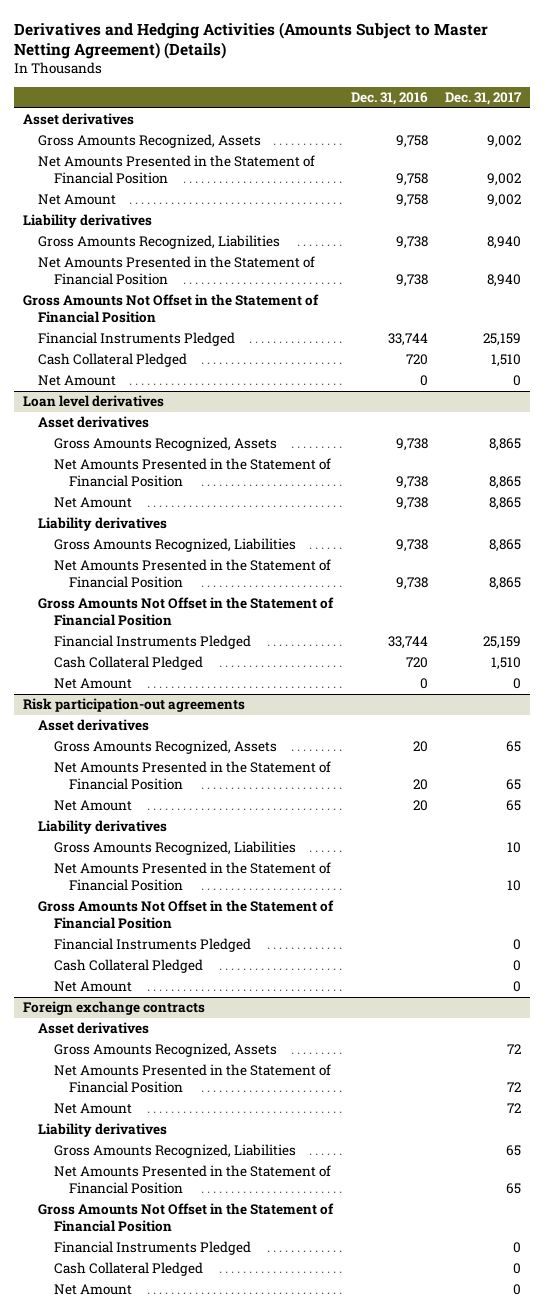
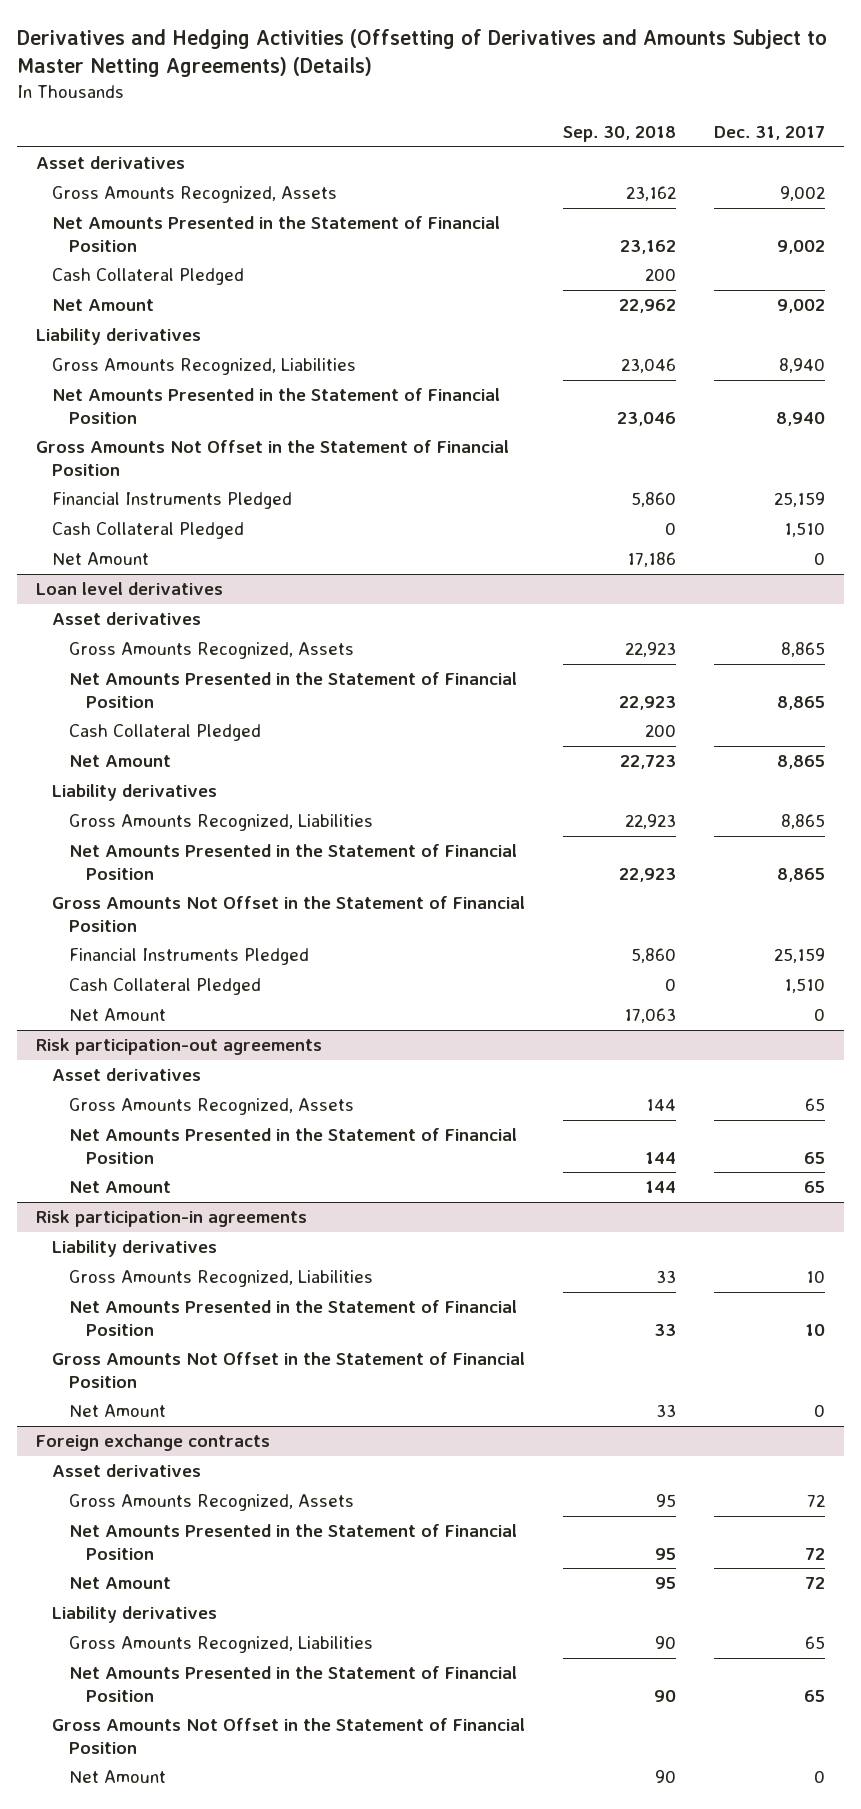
- Derivatives and Hedging Activities (Amounts Subject to Master Netting Agreement) (Details)
+ Derivatives and Hedging Activities (Offsetting of Derivatives and Amounts Subject to Master Netting Agreements) (Details)
- | Dec. 31, 2016 | Dec. 31, 2017
+ | Sep. 30, 2018 | Dec. 31, 2017
+ Cash Collateral Pledged | 200 |
@ Loan level derivatives
+ Cash Collateral Pledged | 200 |
+ Risk participation-in agreements
@ Risk participation-out agreements
- Financial Instruments Pledged | | 0
- Cash Collateral Pledged | | 0
@ Foreign exchange contracts
- Financial Instruments Pledged | | 0
- Cash Collateral Pledged | | 0

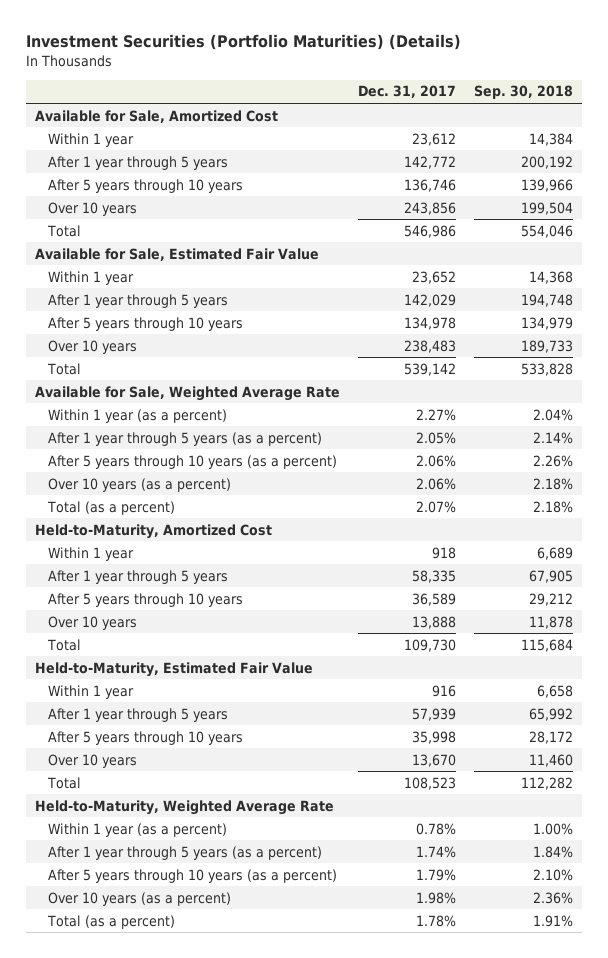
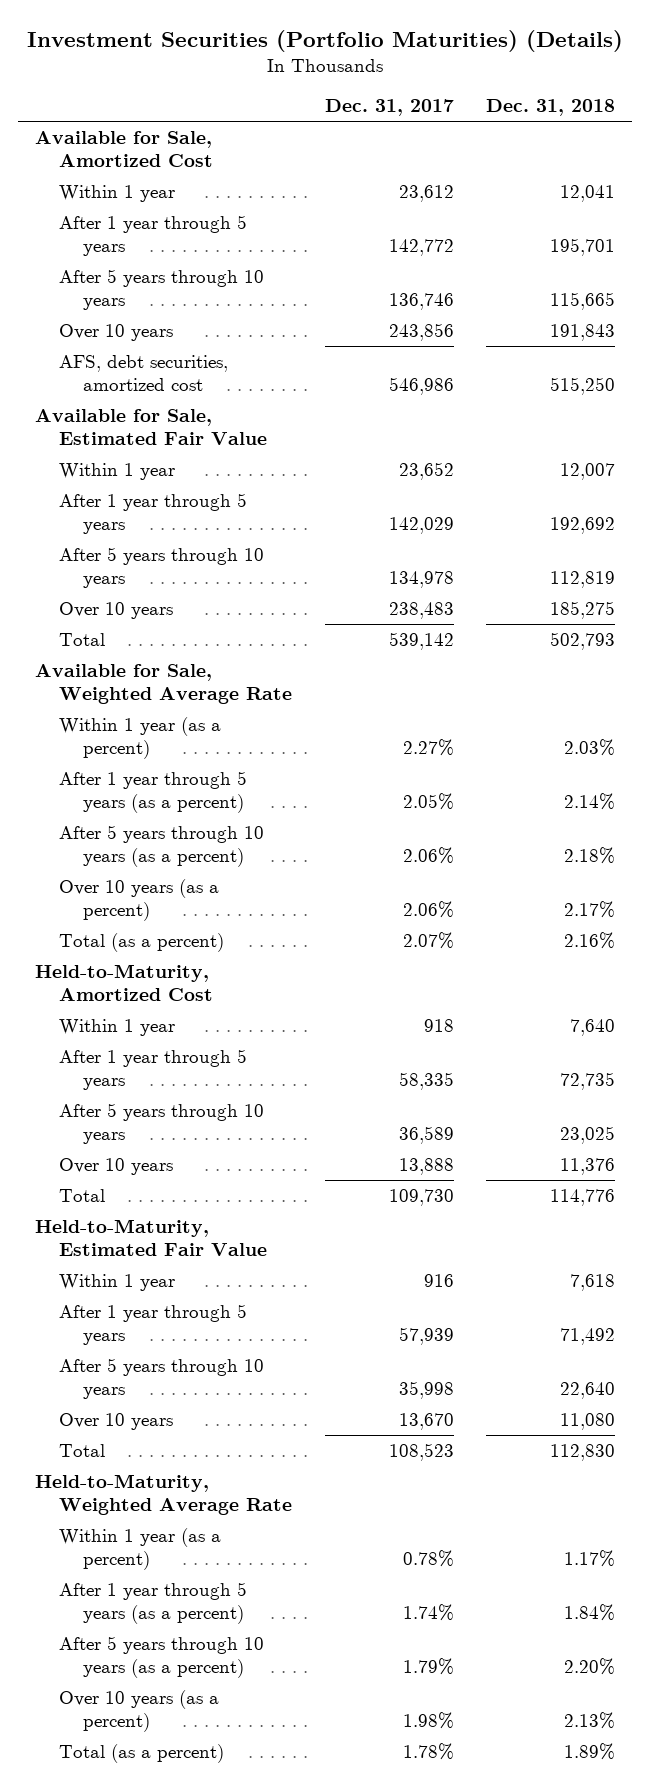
- | Dec. 31, 2017 | Sep. 30, 2018
+ | Dec. 31, 2017 | Dec. 31, 2018
- Total | 546,986 | 554,046
+ AFS, debt securities, amortized cost | 546,986 | 515,250

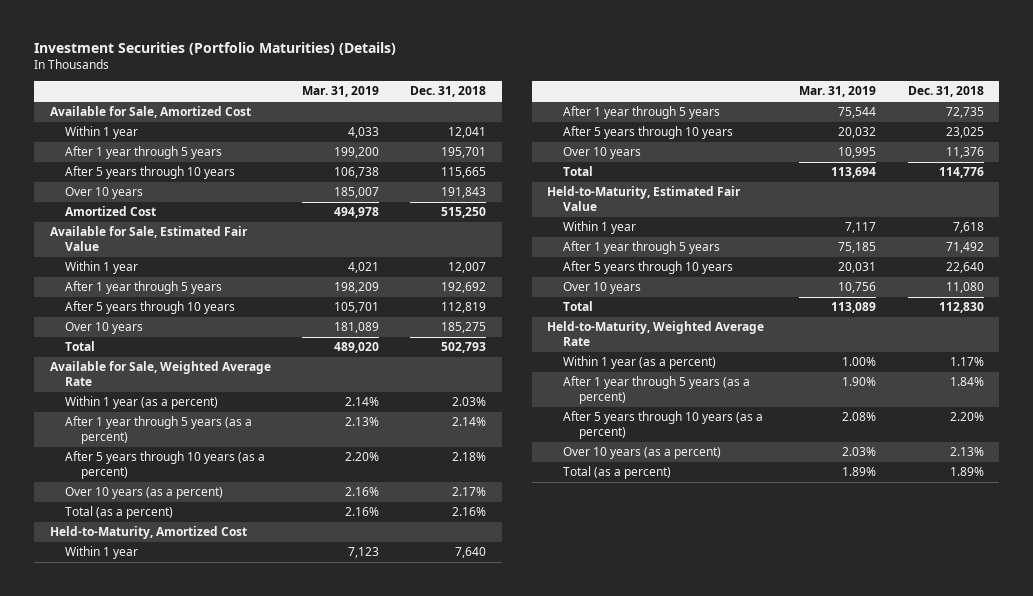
- | Dec. 31, 2017 | Dec. 31, 2018
+ | Mar. 31, 2019 | Dec. 31, 2018
- AFS, debt securities, amortized cost | 546,986 | 515,250
+ Amortized Cost | 494,978 | 515,250

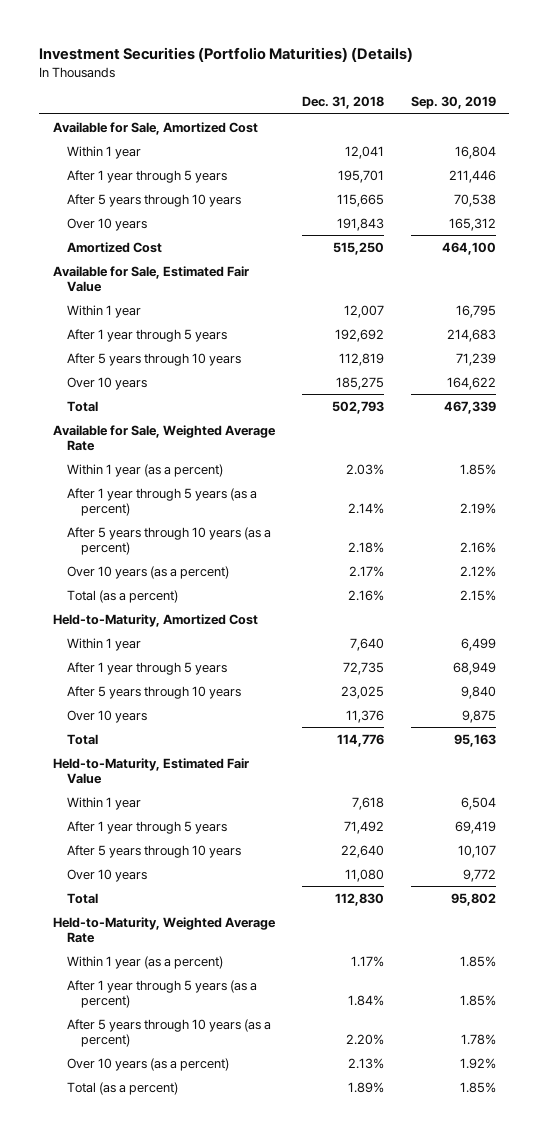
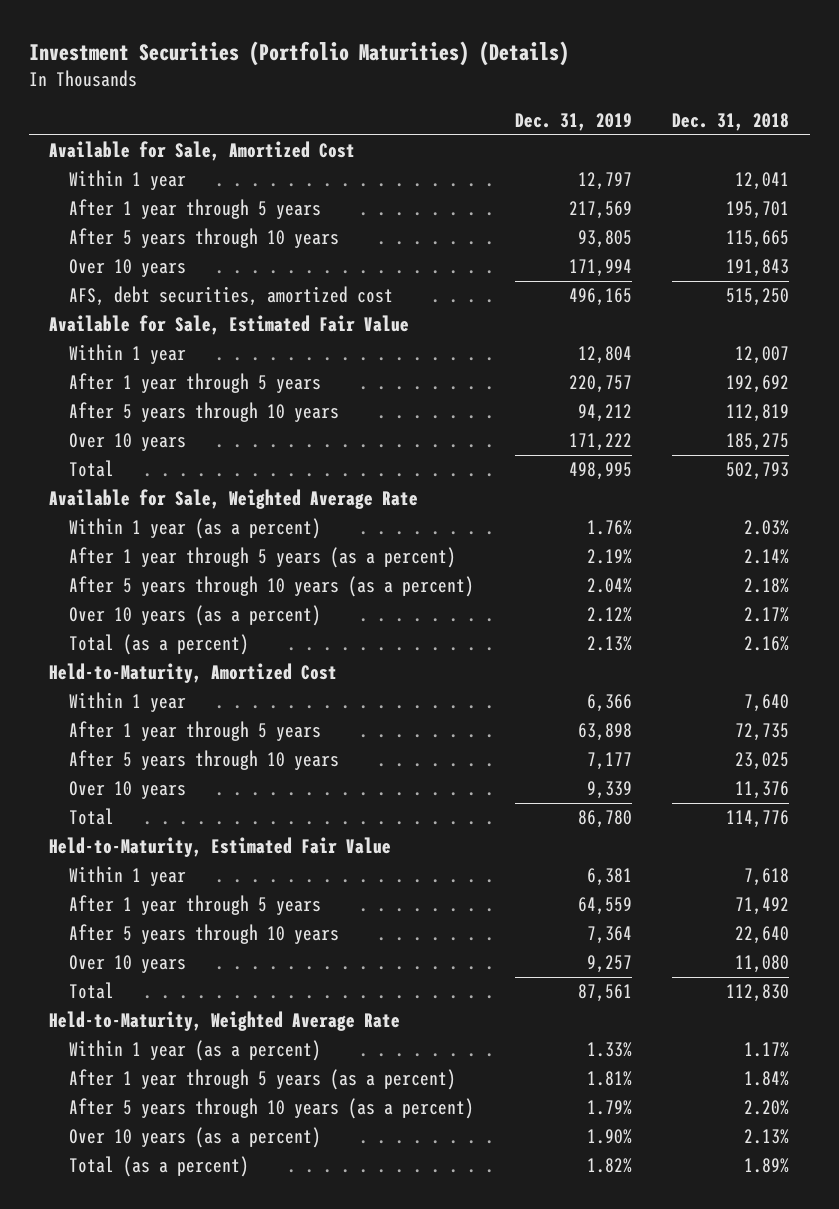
- | Dec. 31, 2018 | Sep. 30, 2019
+ | Dec. 31, 2019 | Dec. 31, 2018
- Amortized Cost | 515,250 | 464,100
+ AFS, debt securities, amortized cost | 496,165 | 515,250

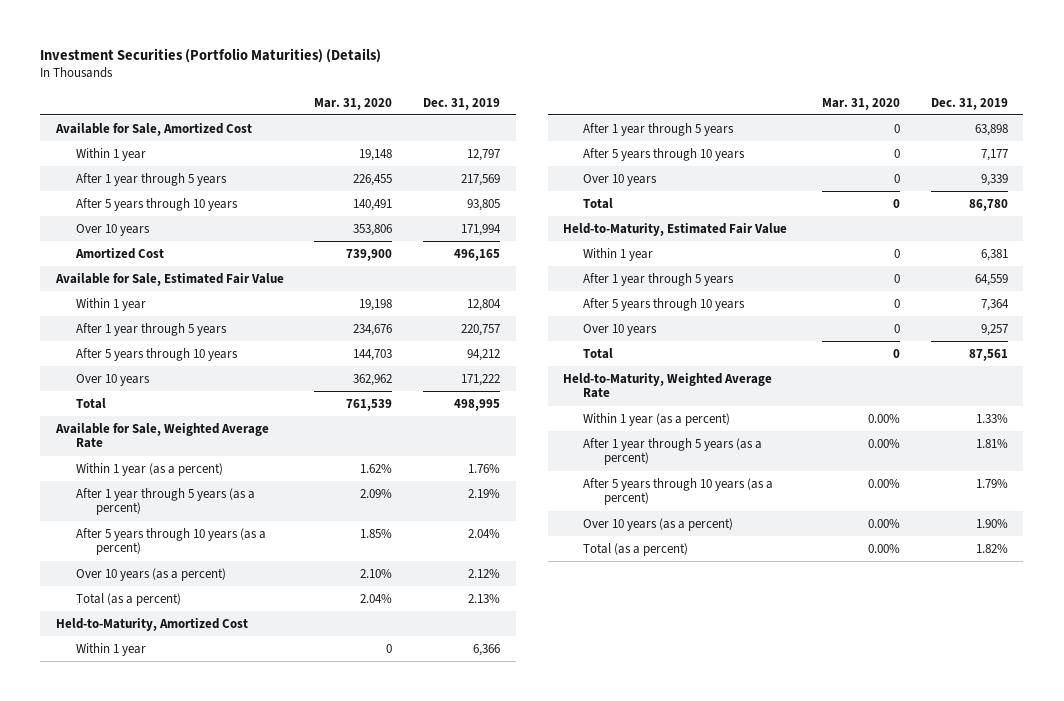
- | Dec. 31, 2019 | Dec. 31, 2018
+ | Mar. 31, 2020 | Dec. 31, 2019
- AFS, debt securities, amortized cost | 496,165 | 515,250
+ Amortized Cost | 739,900 | 496,165

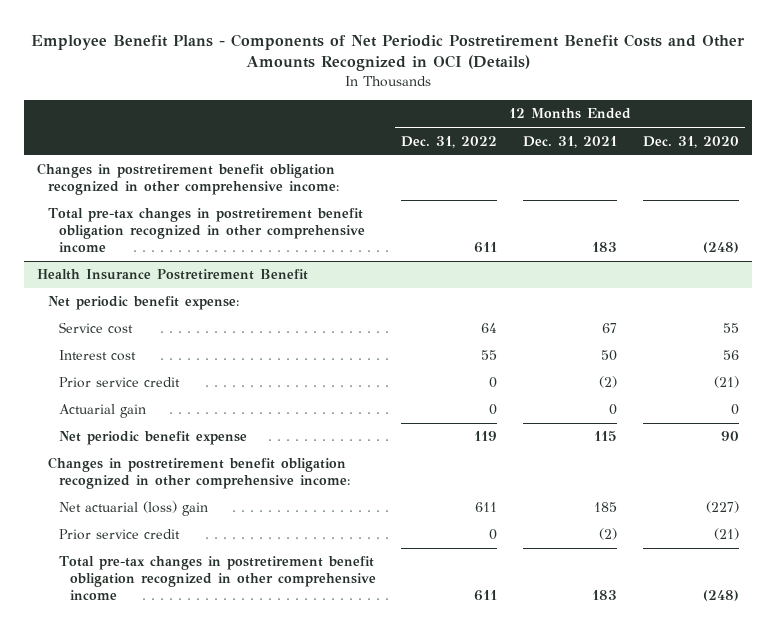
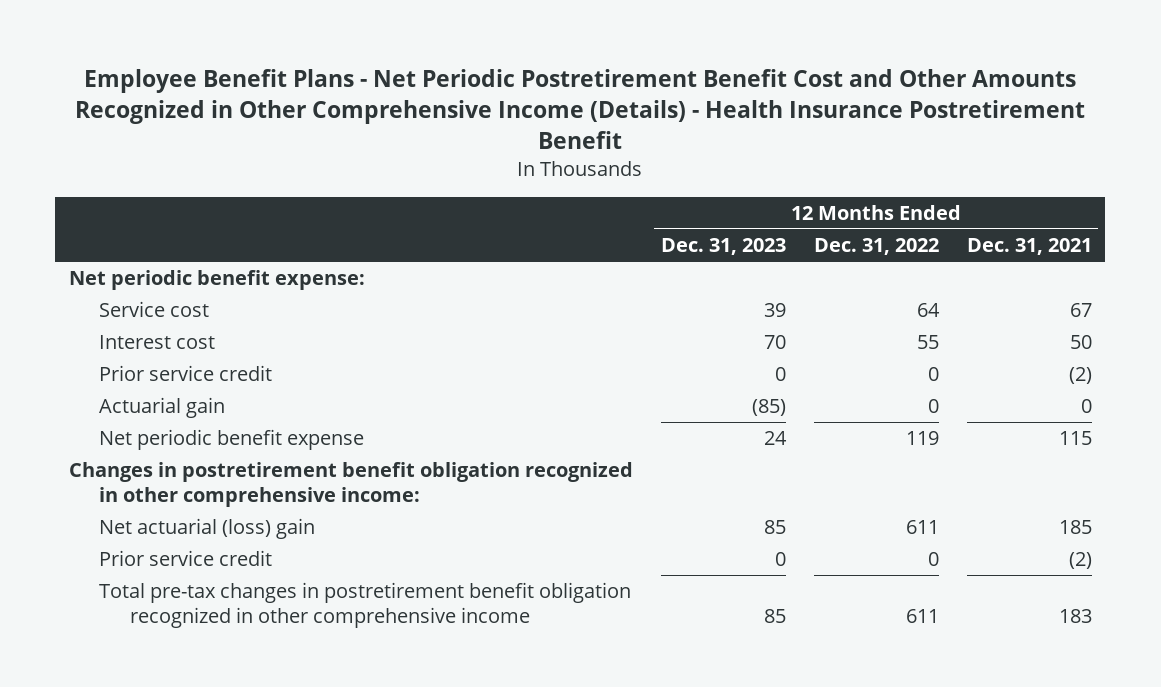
- Employee Benefit Plans - Components of Net Periodic Postretirement Benefit Costs and Other Amounts Recognized in OCI (Details)
+ Employee Benefit Plans - Net Periodic Postretirement Benefit Cost and Other Amounts Recognized in Other Comprehensive Income (Details) - Health Insurance Postretirement Benefit
- | 12 Months Ended Dec. 31, 2022 | 12 Months Ended Dec. 31, 2021 | 12 Months Ended Dec. 31, 2020
+ | 12 Months Ended Dec. 31, 2023 | 12 Months Ended Dec. 31, 2022 | 12 Months Ended Dec. 31, 2021
- Changes in postretirement benefit obligation recognized in other comprehensive income:
- Total pre-tax changes in postretirement benefit obligation recognized in other comprehensive income | 611 | 183 | (248)
- Health Insurance Postretirement Benefit

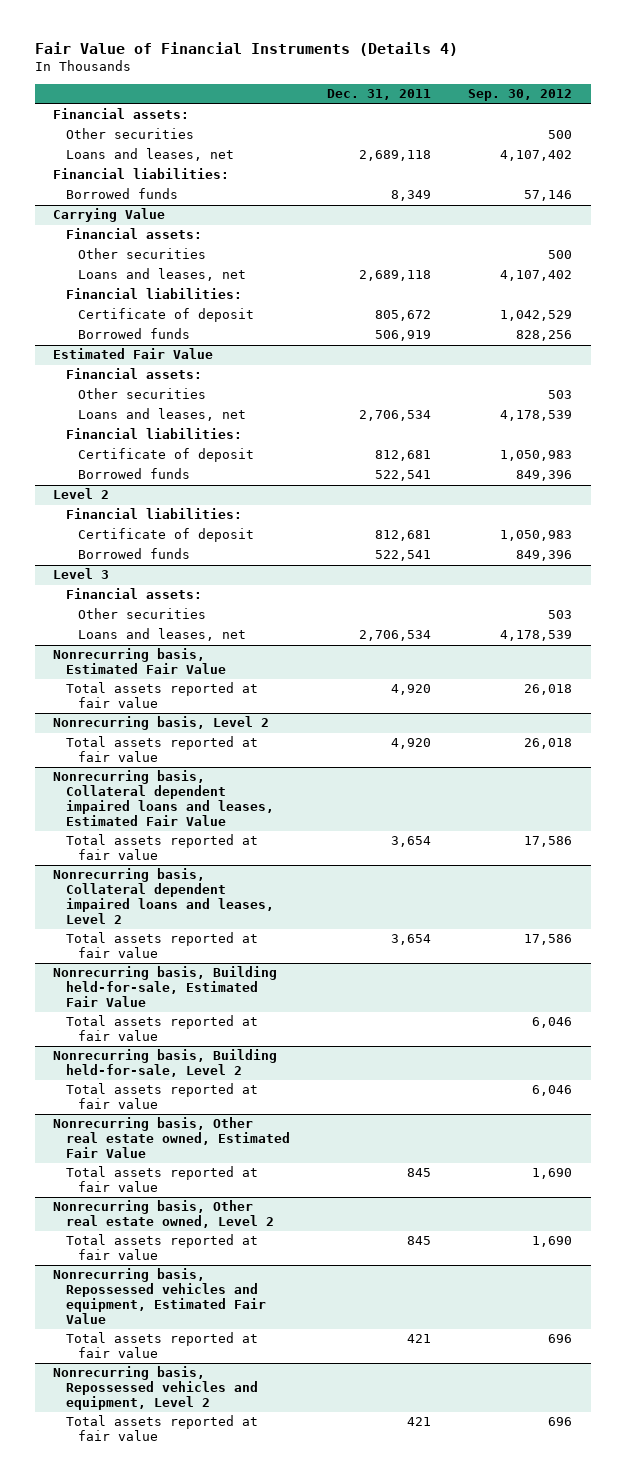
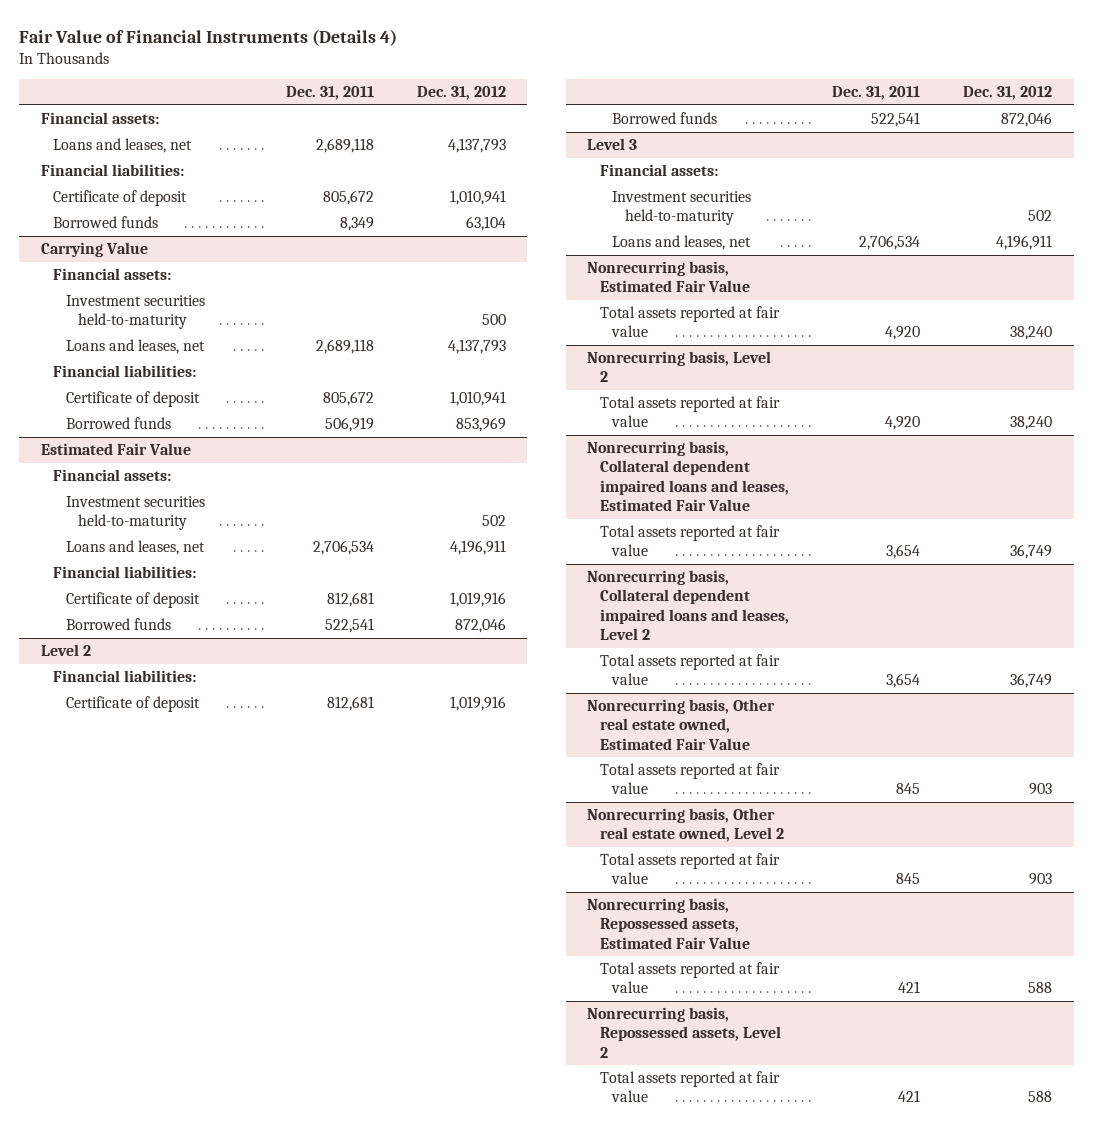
- | Dec. 31, 2011 | Sep. 30, 2012
+ | Dec. 31, 2011 | Dec. 31, 2012
- Other securities | | 500
+ Certificate of deposit | 805,672 | 1,010,941
@ Carrying Value
- Other securities | | 500
+ Investment securities held-to-maturity | | 500
@ Estimated Fair Value
- Other securities | | 503
+ Investment securities held-to-maturity | | 502
@ Level 3
- Other securities | | 503
+ Investment securities held-to-maturity | | 502
- Nonrecurring basis, Building held-for-sale, Estimated Fair Value
- Total assets reported at fair value | | 6,046
- Nonrecurring basis, Building held-for-sale, Level 2
- Total assets reported at fair value | | 6,046
- Nonrecurring basis, Repossessed vehicles and equipment, Estimated Fair Value
+ Nonrecurring basis, Repossessed assets, Estimated Fair Value
- Nonrecurring basis, Repossessed vehicles and equipment, Level 2
+ Nonrecurring basis, Repossessed assets, Level 2

